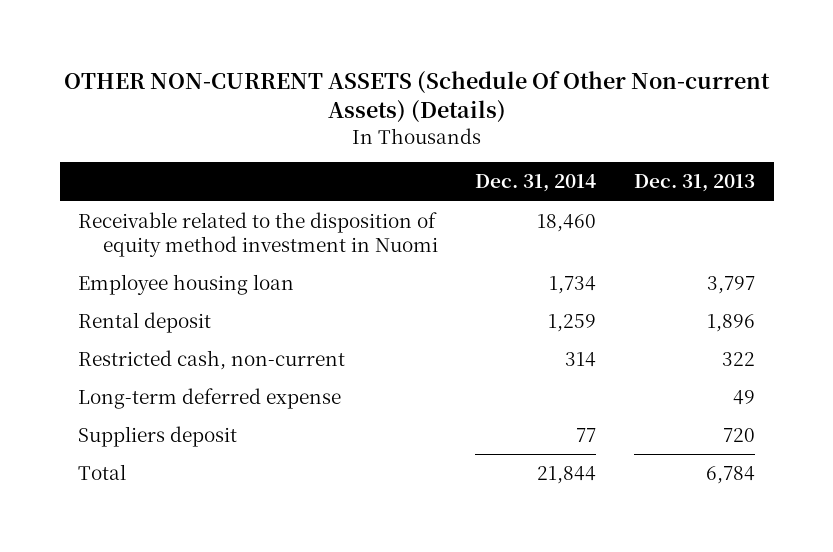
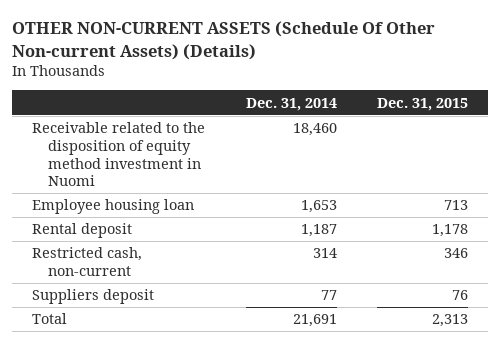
- | Dec. 31, 2014 | Dec. 31, 2013
+ | Dec. 31, 2014 | Dec. 31, 2015
- Employee housing loan | 1,734 | 3,797
- Rental deposit | 1,259 | 1,896
+ Employee housing loan | 1,653 | 713
+ Rental deposit | 1,187 | 1,178
- Long-term deferred expense | | 49
- Total | 21,844 | 6,784
+ Total | 21,691 | 2,313

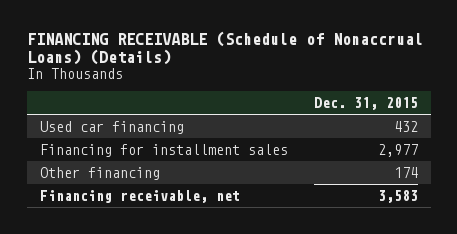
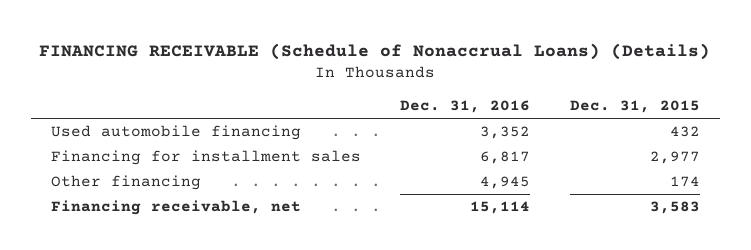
- | Dec. 31, 2015
+ | Dec. 31, 2016 | Dec. 31, 2015
- Used car financing | 432
+ Used automobile financing | 3,352 | 432

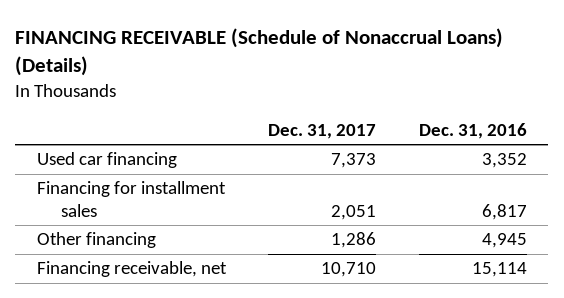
- | Dec. 31, 2016 | Dec. 31, 2015
+ | Dec. 31, 2017 | Dec. 31, 2016
- Used automobile financing | 3,352 | 432
+ Used car financing | 7,373 | 3,352

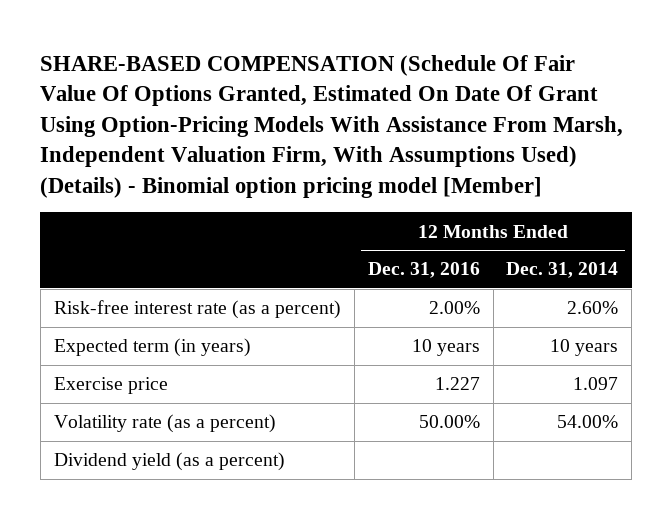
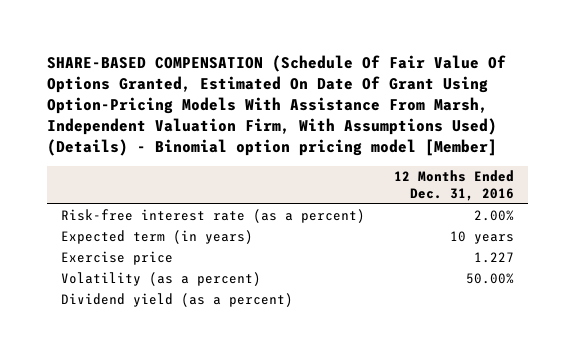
- | 12 Months Ended Dec. 31, 2016 | 12 Months Ended Dec. 31, 2014
+ | 12 Months Ended Dec. 31, 2016
- Volatility rate (as a percent) | 50.00% | 54.00%
+ Volatility (as a percent) | 50.00%

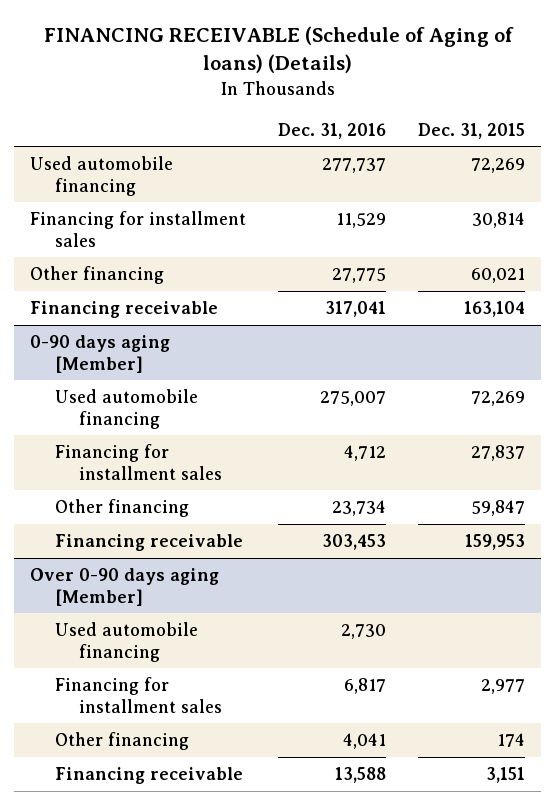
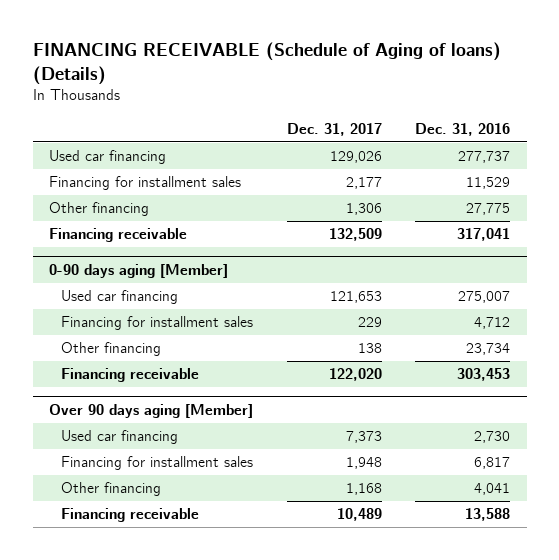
- | Dec. 31, 2016 | Dec. 31, 2015
+ | Dec. 31, 2017 | Dec. 31, 2016
- Used automobile financing | 277,737 | 72,269
+ Used car financing | 129,026 | 277,737
@ 0-90 days aging [Member]
- Used automobile financing | 275,007 | 72,269
+ Used car financing | 121,653 | 275,007
- Over 0-90 days aging [Member]
- Used automobile financing | 2,730 |
+ Over 90 days aging [Member]
+ Used car financing | 7,373 | 2,730

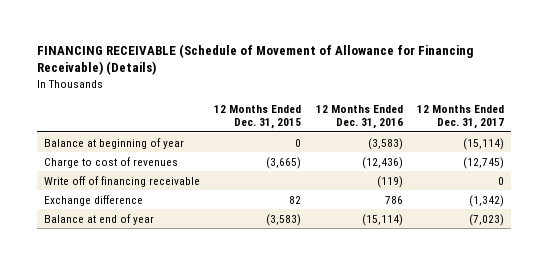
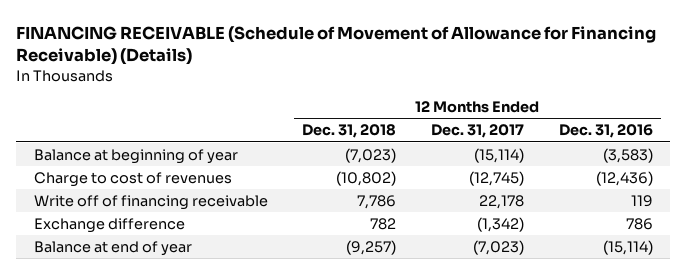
- | 12 Months Ended Dec. 31, 2015 | 12 Months Ended Dec. 31, 2016 | 12 Months Ended Dec. 31, 2017
+ | 12 Months Ended Dec. 31, 2018 | 12 Months Ended Dec. 31, 2017 | 12 Months Ended Dec. 31, 2016
- Write off of financing receivable | | (119) | 0
+ Write off of financing receivable | 7,786 | 22,178 | 119

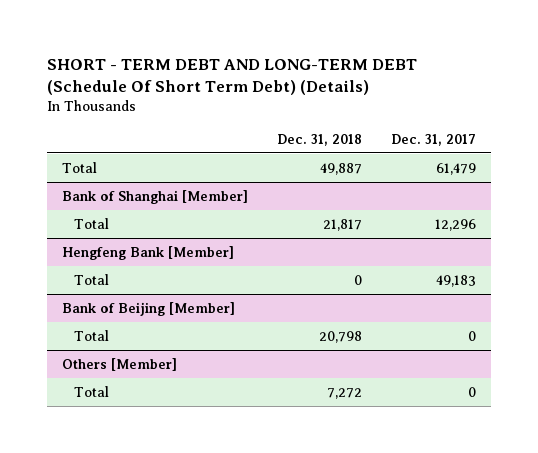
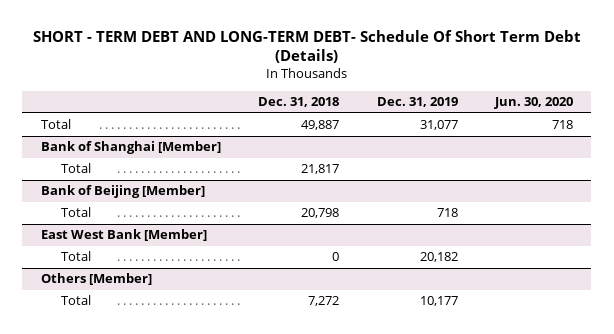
- SHORT - TERM DEBT AND LONG-TERM DEBT (Schedule Of Short Term Debt) (Details)
+ SHORT - TERM DEBT AND LONG-TERM DEBT- Schedule Of Short Term Debt (Details)
- | Dec. 31, 2018 | Dec. 31, 2017
+ | Dec. 31, 2018 | Dec. 31, 2019 | Jun. 30, 2020
- Hengfeng Bank [Member]
- Total | 0 | 49,183
+ East West Bank [Member]
+ Total | 0 | 20,182 |

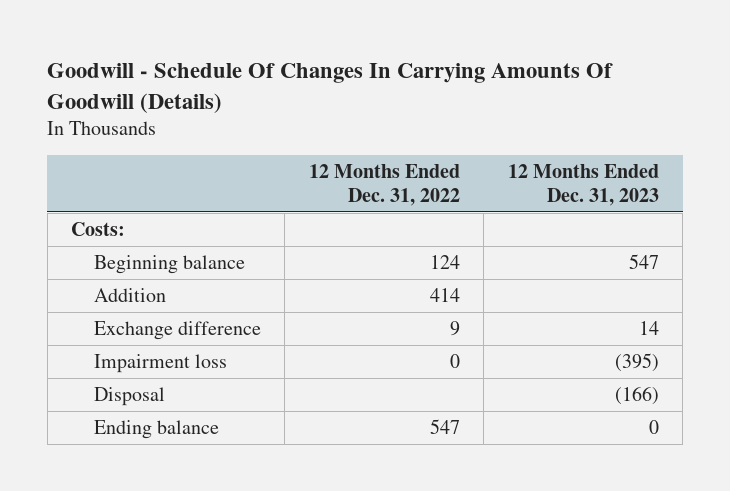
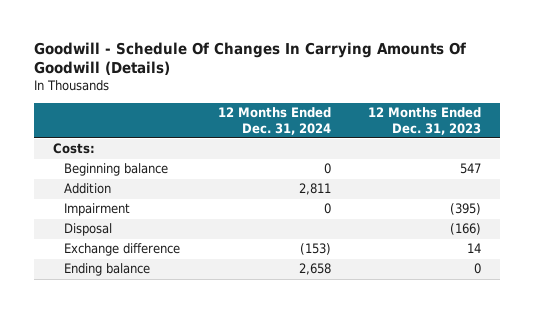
- | 12 Months Ended Dec. 31, 2022 | 12 Months Ended Dec. 31, 2023
+ | 12 Months Ended Dec. 31, 2024 | 12 Months Ended Dec. 31, 2023
- Impairment loss | 0 | (395)
+ Impairment | 0 | (395)
moved down: Exchange difference | (153) | 14

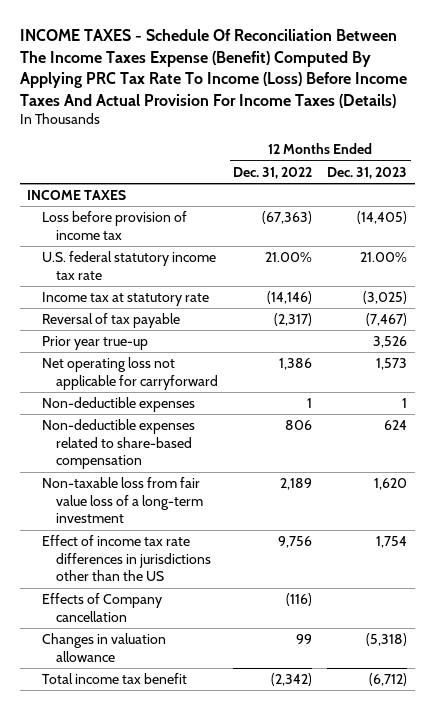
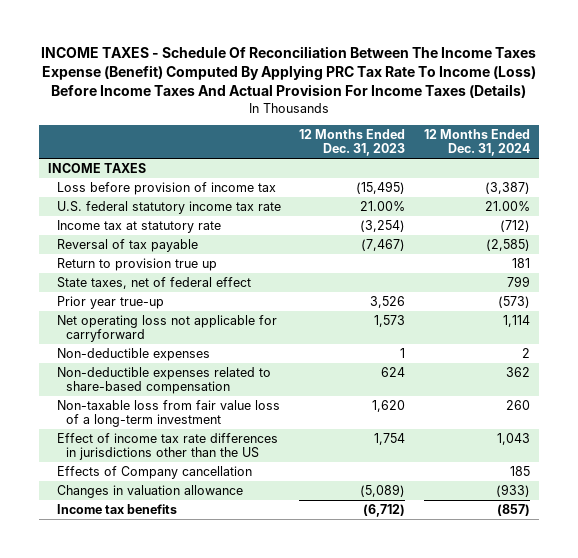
- | 12 Months Ended Dec. 31, 2022 | 12 Months Ended Dec. 31, 2023
+ | 12 Months Ended Dec. 31, 2023 | 12 Months Ended Dec. 31, 2024
- Loss before provision of income tax | (67,363) | (14,405)
+ Loss before provision of income tax | (15,495) | (3,387)
- Income tax at statutory rate | (14,146) | (3,025)
+ Income tax at statutory rate | (3,254) | (712)
+ Return to provision true up | | 181
+ State taxes, net of federal effect | | 799
- Changes in valuation allowance | 99 | (5,318)
- Total income tax benefit | (2,342) | (6,712)
+ Changes in valuation allowance | (5,089) | (933)
+ Income tax benefits | (6,712) | (857)

